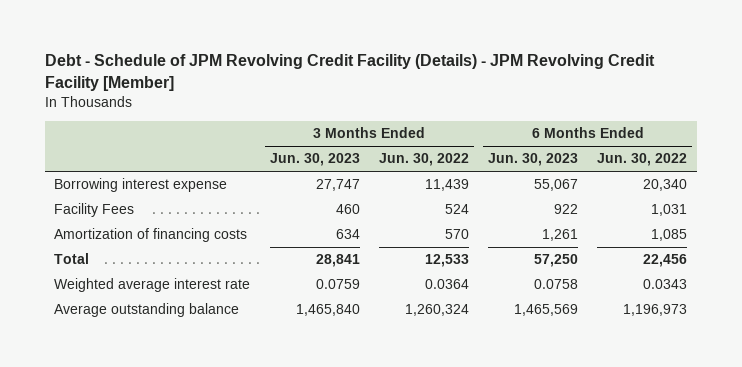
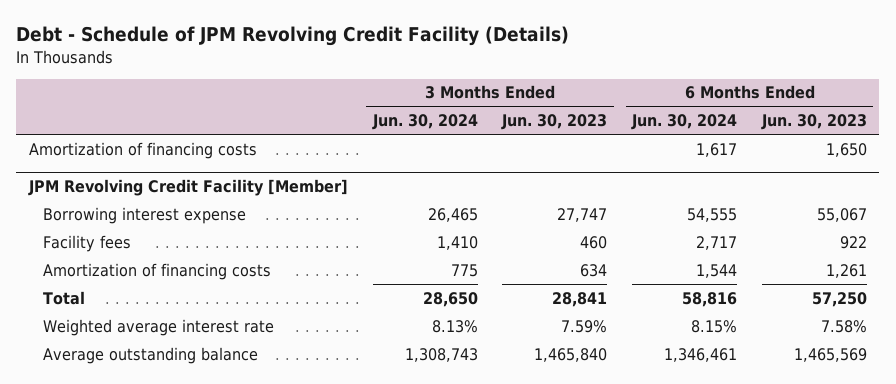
- Debt - Schedule of JPM Revolving Credit Facility (Details) - JPM Revolving Credit Facility [Member]
+ Debt - Schedule of JPM Revolving Credit Facility (Details)
- | 3 Months Ended Jun. 30, 2023 | 3 Months Ended Jun. 30, 2022 | 6 Months Ended Jun. 30, 2023 | 6 Months Ended Jun. 30, 2022
+ | 3 Months Ended Jun. 30, 2024 | 3 Months Ended Jun. 30, 2023 | 6 Months Ended Jun. 30, 2024 | 6 Months Ended Jun. 30, 2023
+ Amortization of financing costs | | | 1,617 | 1,650
+ JPM Revolving Credit Facility [Member]
- Facility Fees | 460 | 524 | 922 | 1,031
+ Facility fees | 1,410 | 460 | 2,717 | 922
- Weighted average interest rate | 0.0759 | 0.0364 | 0.0758 | 0.0343
+ Weighted average interest rate | 8.13% | 7.59% | 8.15% | 7.58%

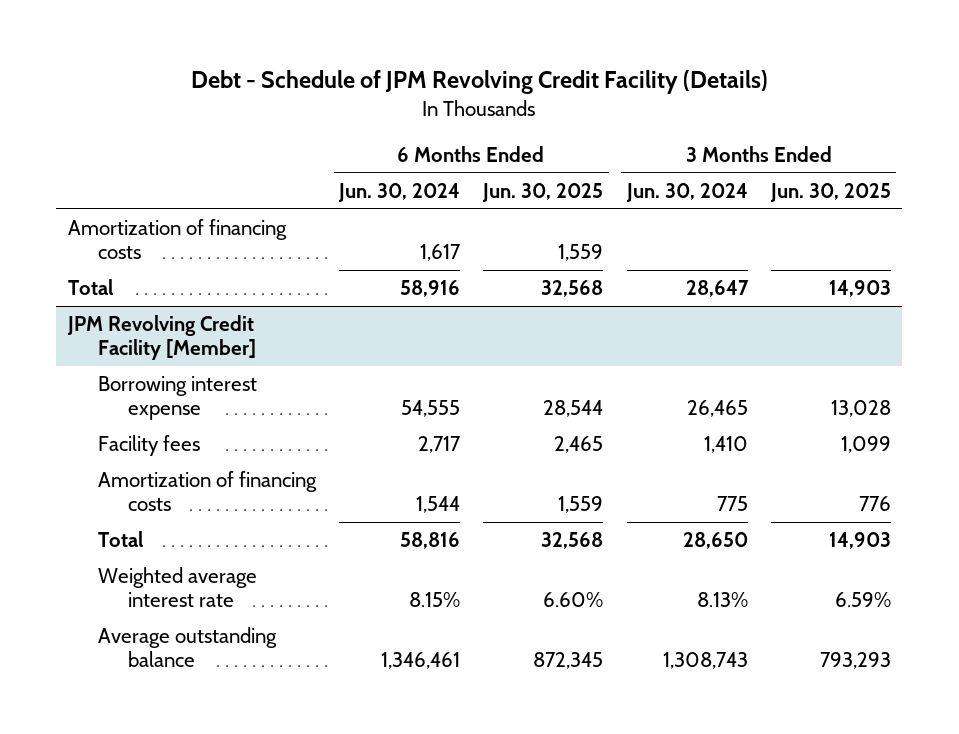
- | 3 Months Ended Jun. 30, 2024 | 3 Months Ended Jun. 30, 2023 | 6 Months Ended Jun. 30, 2024 | 6 Months Ended Jun. 30, 2023
+ | 6 Months Ended Jun. 30, 2024 | 6 Months Ended Jun. 30, 2025 | 3 Months Ended Jun. 30, 2024 | 3 Months Ended Jun. 30, 2025
+ Total | 58,916 | 32,568 | 28,647 | 14,903

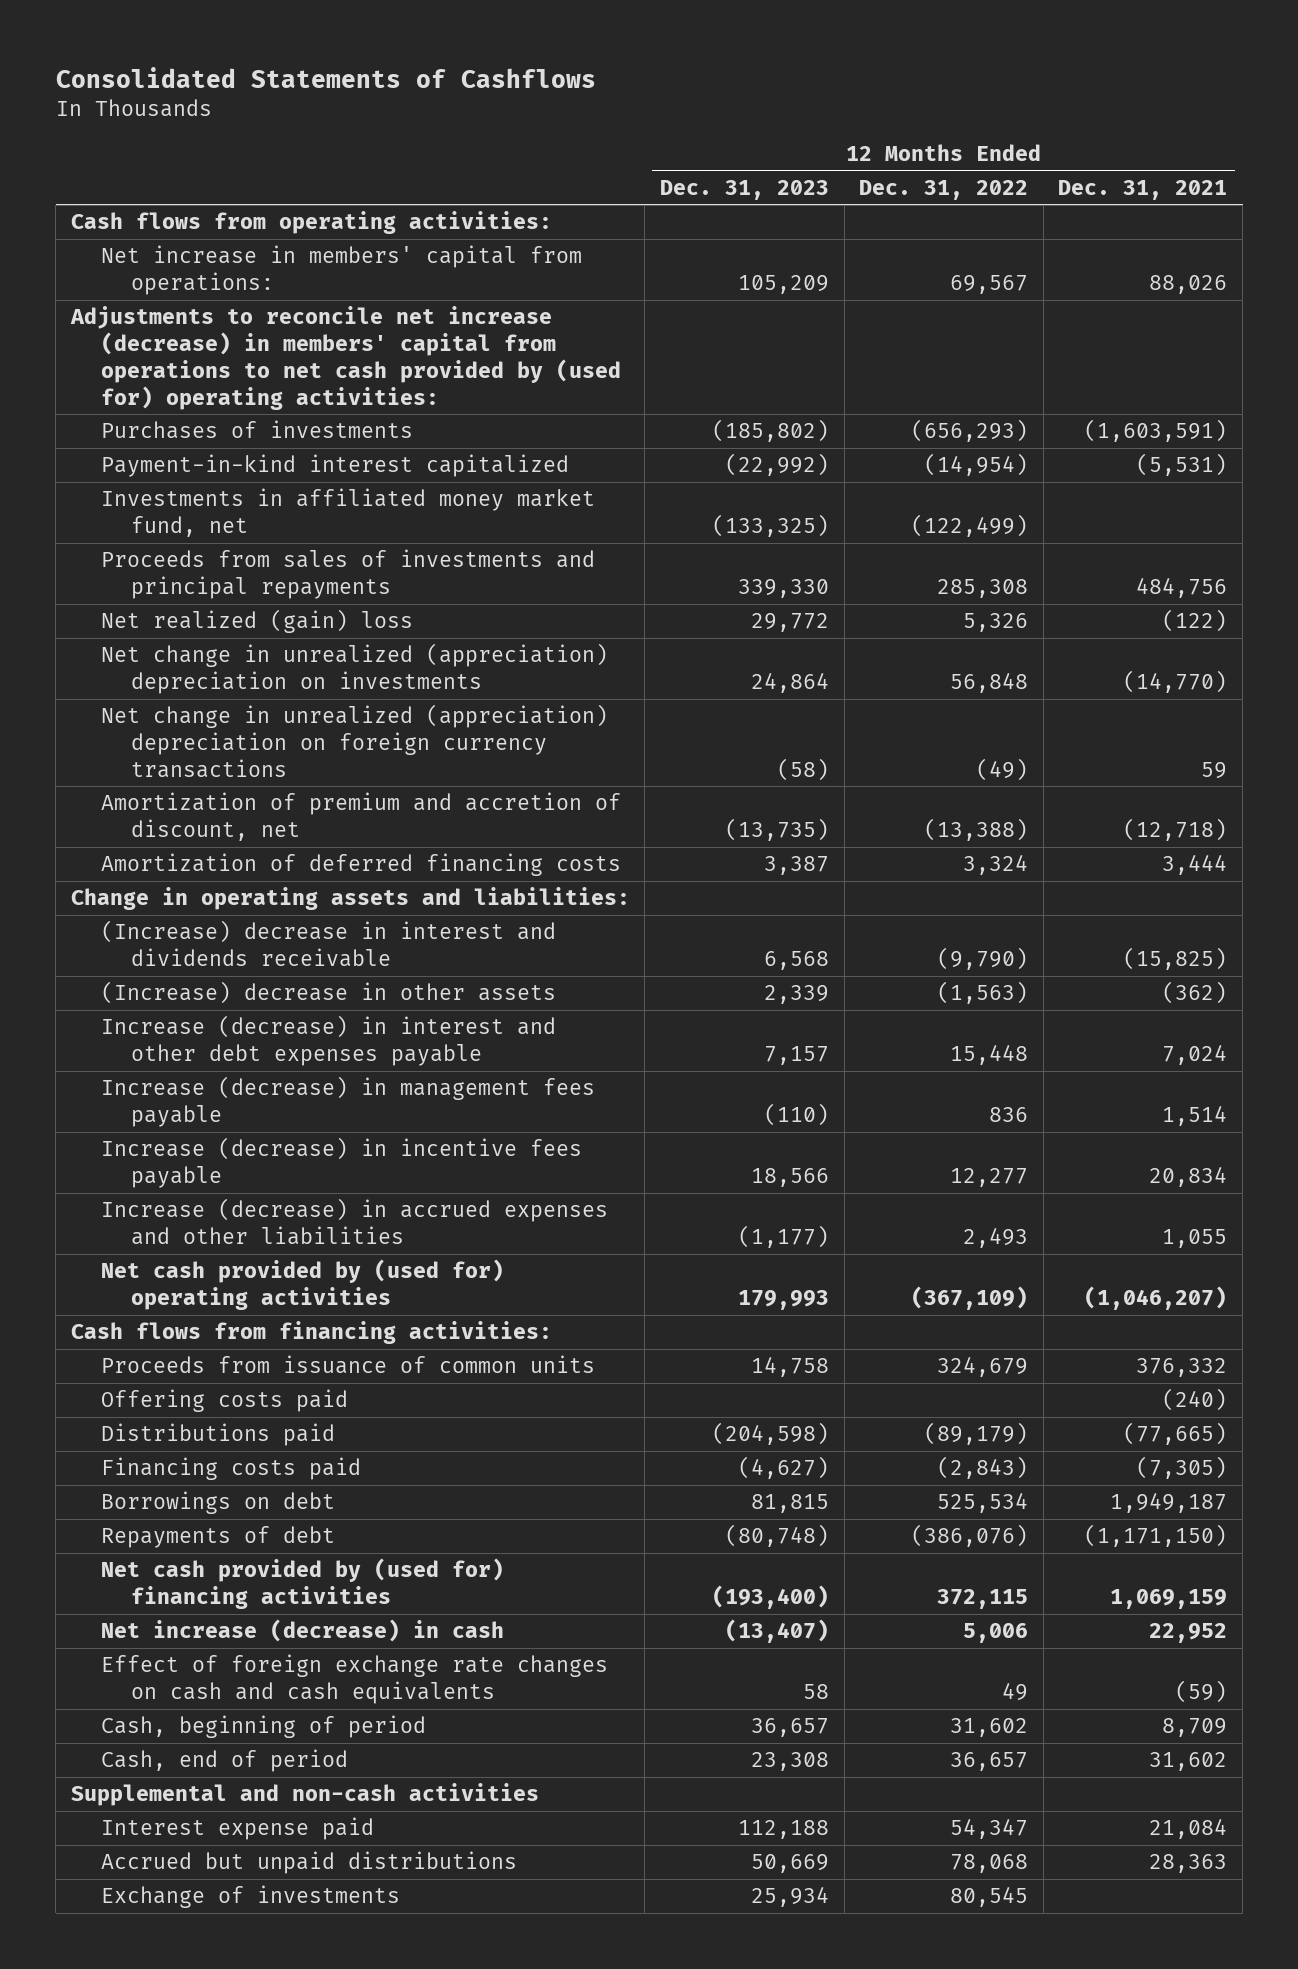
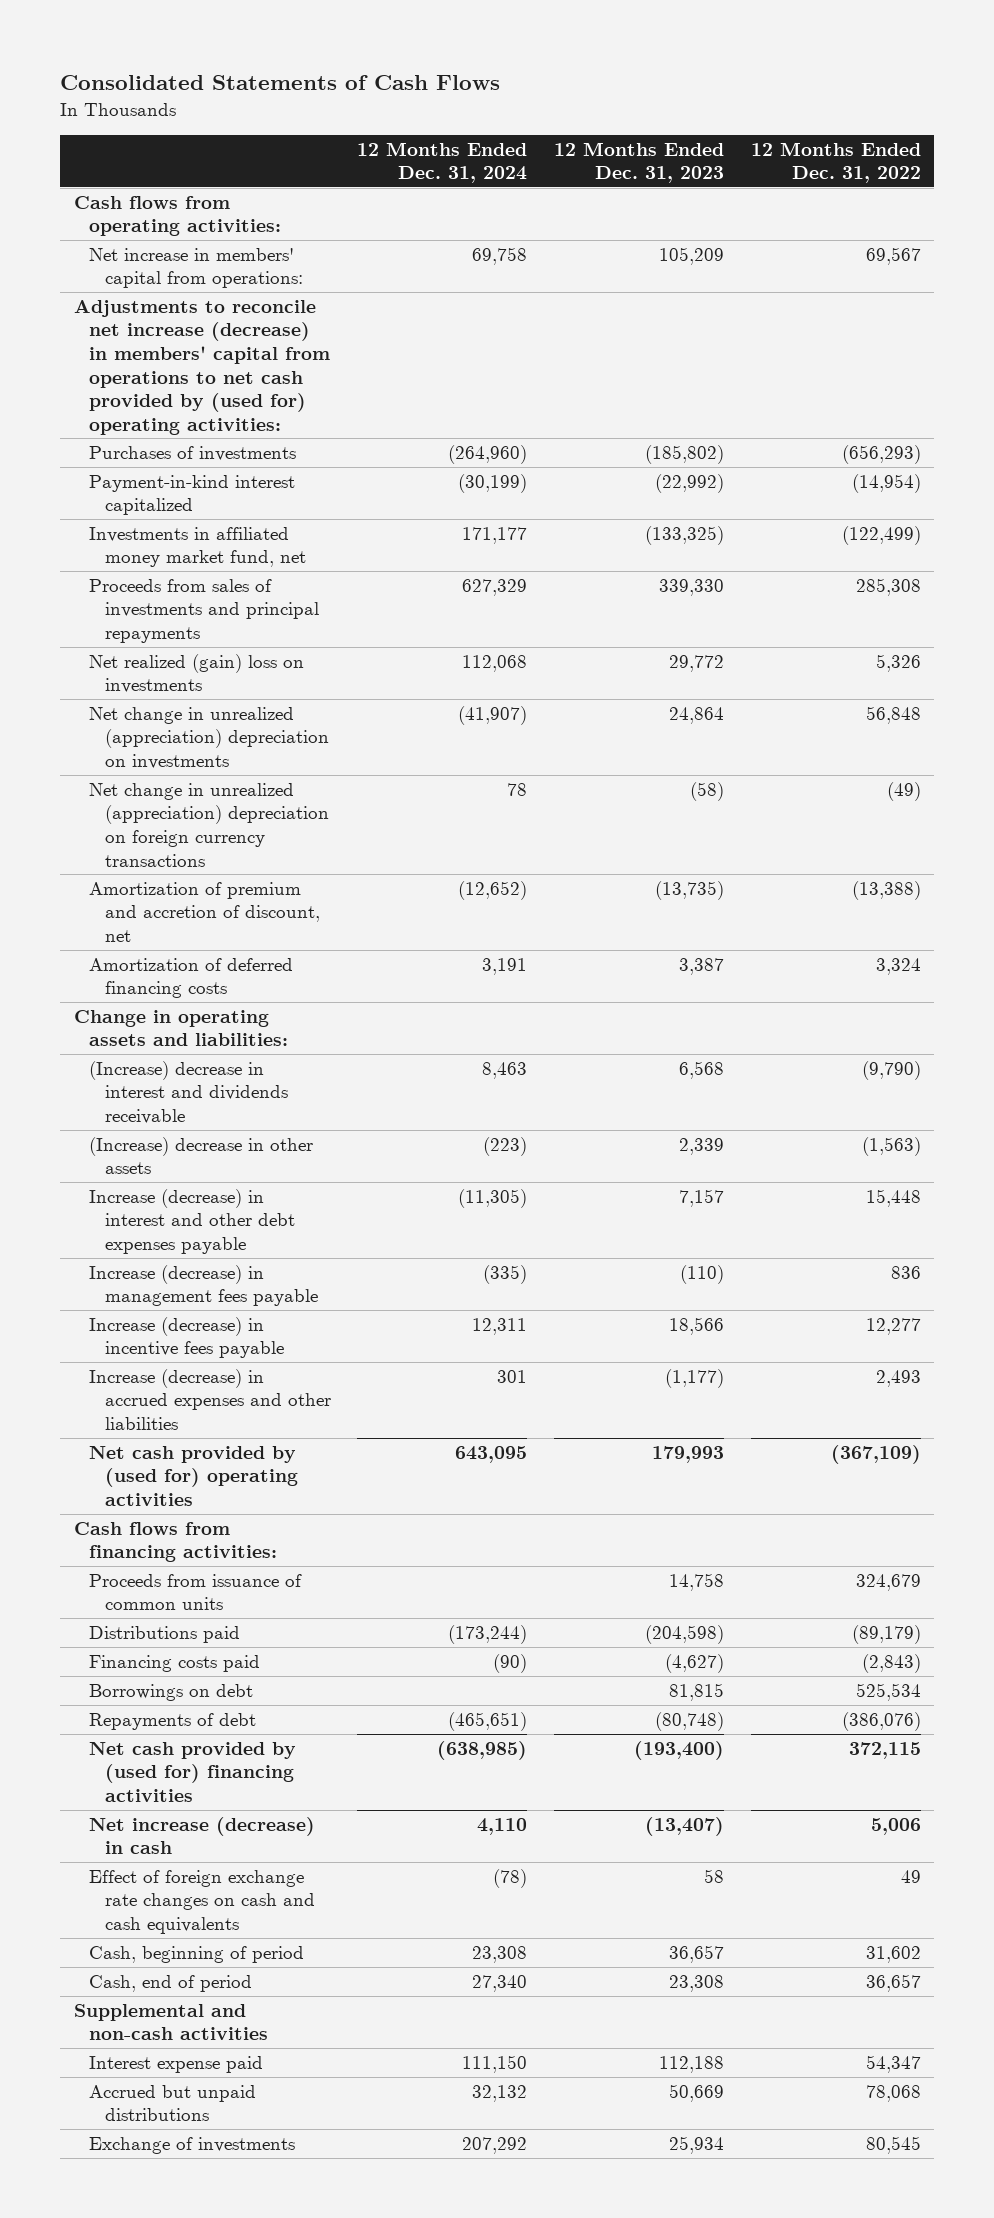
- Consolidated Statements of Cashflows
+ Consolidated Statements of Cash Flows
- | 12 Months Ended Dec. 31, 2023 | 12 Months Ended Dec. 31, 2022 | 12 Months Ended Dec. 31, 2021
+ | 12 Months Ended Dec. 31, 2024 | 12 Months Ended Dec. 31, 2023 | 12 Months Ended Dec. 31, 2022
- Net realized (gain) loss | 29,772 | 5,326 | (122)
+ Net realized (gain) loss on investments | 112,068 | 29,772 | 5,326
- Offering costs paid | | | (240)

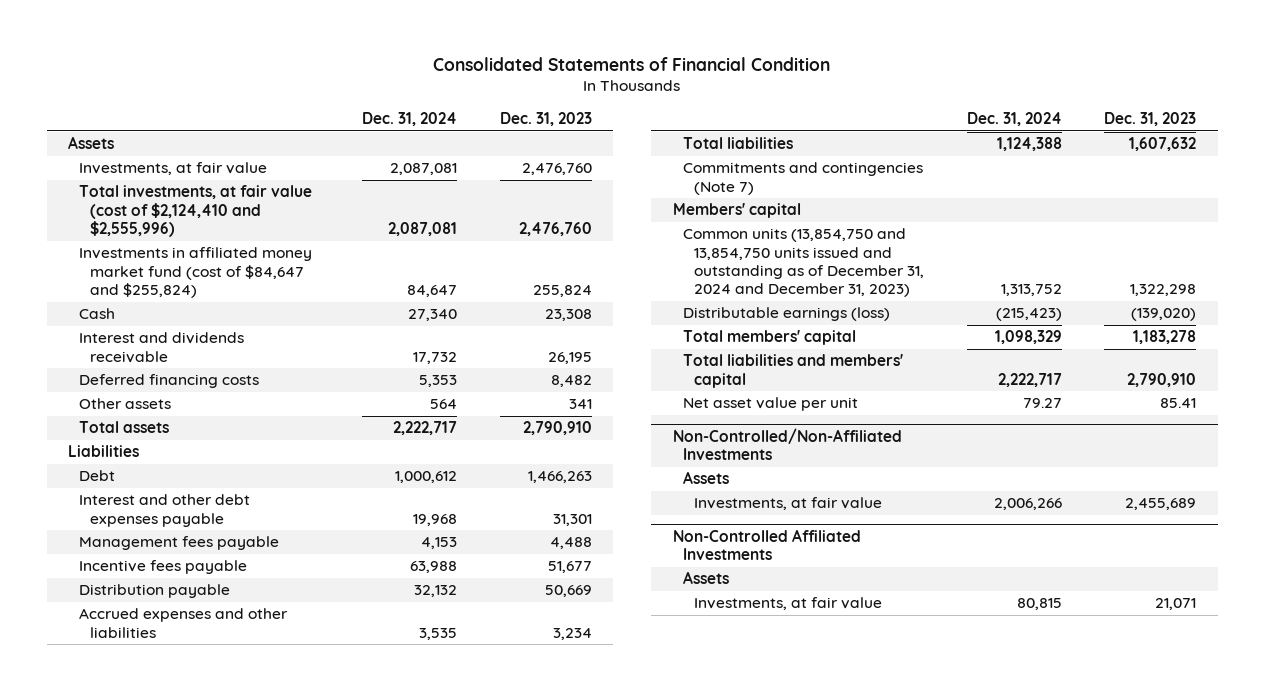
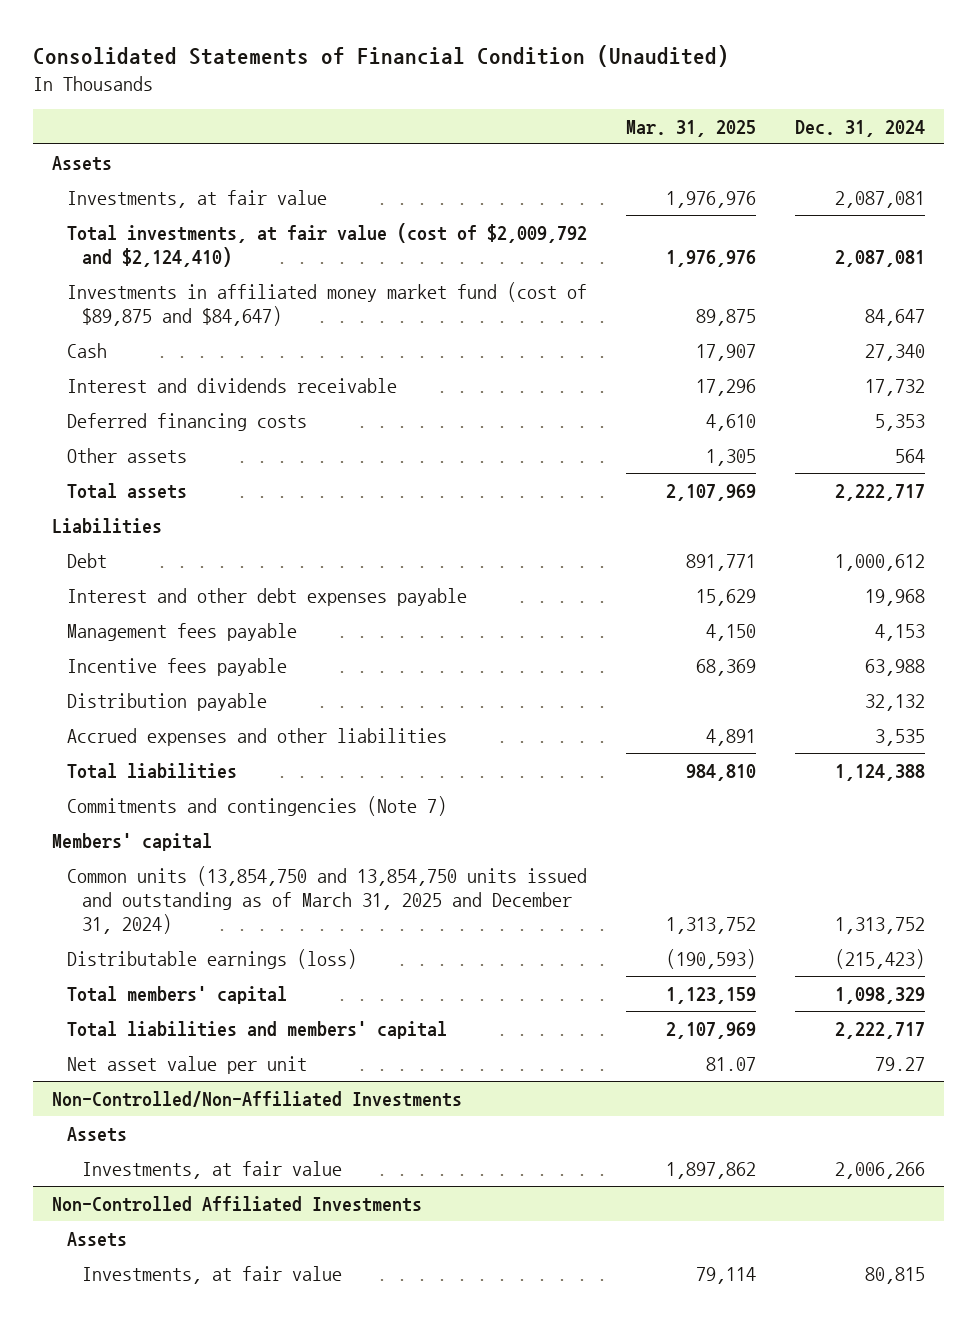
- Consolidated Statements of Financial Condition
+ Consolidated Statements of Financial Condition (Unaudited)
- | Dec. 31, 2024 | Dec. 31, 2023
+ | Mar. 31, 2025 | Dec. 31, 2024
- Total investments, at fair value (cost of $2,124,410 and $2,555,996) | 2,087,081 | 2,476,760
- Investments in affiliated money market fund (cost of $84,647 and $255,824) | 84,647 | 255,824
+ Total investments, at fair value (cost of $2,009,792 and $2,124,410) | 1,976,976 | 2,087,081
+ Investments in affiliated money market fund (cost of $89,875 and $84,647) | 89,875 | 84,647
- Common units (13,854,750 and 13,854,750 units issued and outstanding as of December 31, 2024 and December 31, 2023) | 1,313,752 | 1,322,298
+ Common units (13,854,750 and 13,854,750 units issued and outstanding as of March 31, 2025 and December 31, 2024) | 1,313,752 | 1,313,752

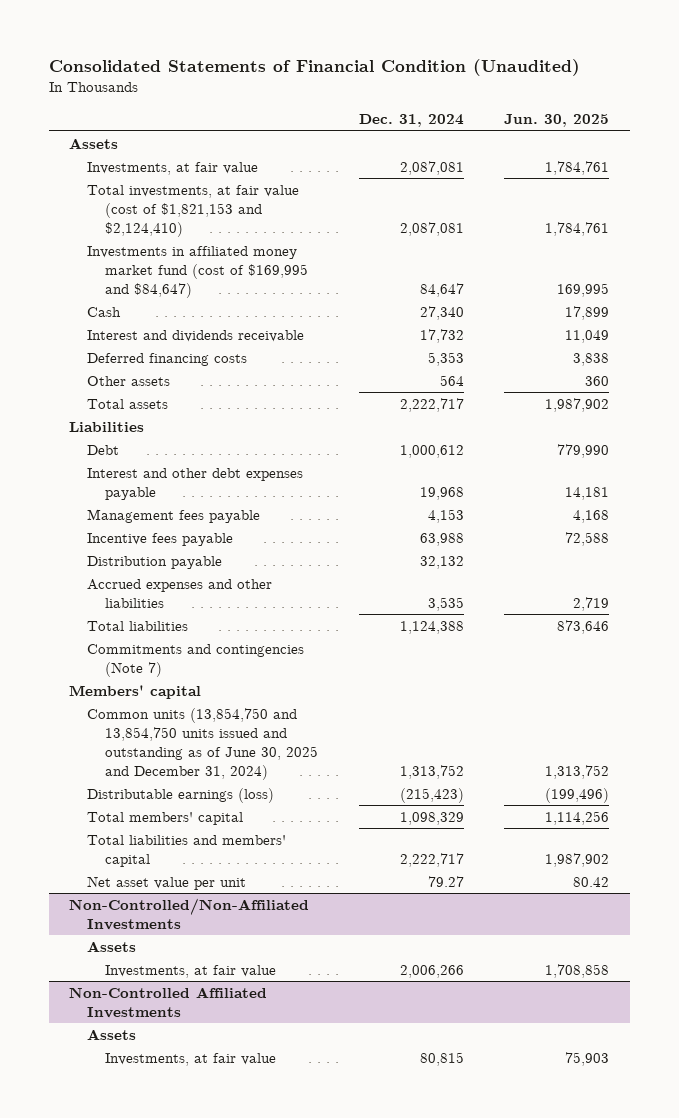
- | Mar. 31, 2025 | Dec. 31, 2024
+ | Dec. 31, 2024 | Jun. 30, 2025
- Total investments, at fair value (cost of $2,009,792 and $2,124,410) | 1,976,976 | 2,087,081
- Investments in affiliated money market fund (cost of $89,875 and $84,647) | 89,875 | 84,647
+ Total investments, at fair value (cost of $1,821,153 and $2,124,410) | 2,087,081 | 1,784,761
+ Investments in affiliated money market fund (cost of $169,995 and $84,647) | 84,647 | 169,995
- Common units (13,854,750 and 13,854,750 units issued and outstanding as of March 31, 2025 and December 31, 2024) | 1,313,752 | 1,313,752
+ Common units (13,854,750 and 13,854,750 units issued and outstanding as of June 30, 2025 and December 31, 2024) | 1,313,752 | 1,313,752

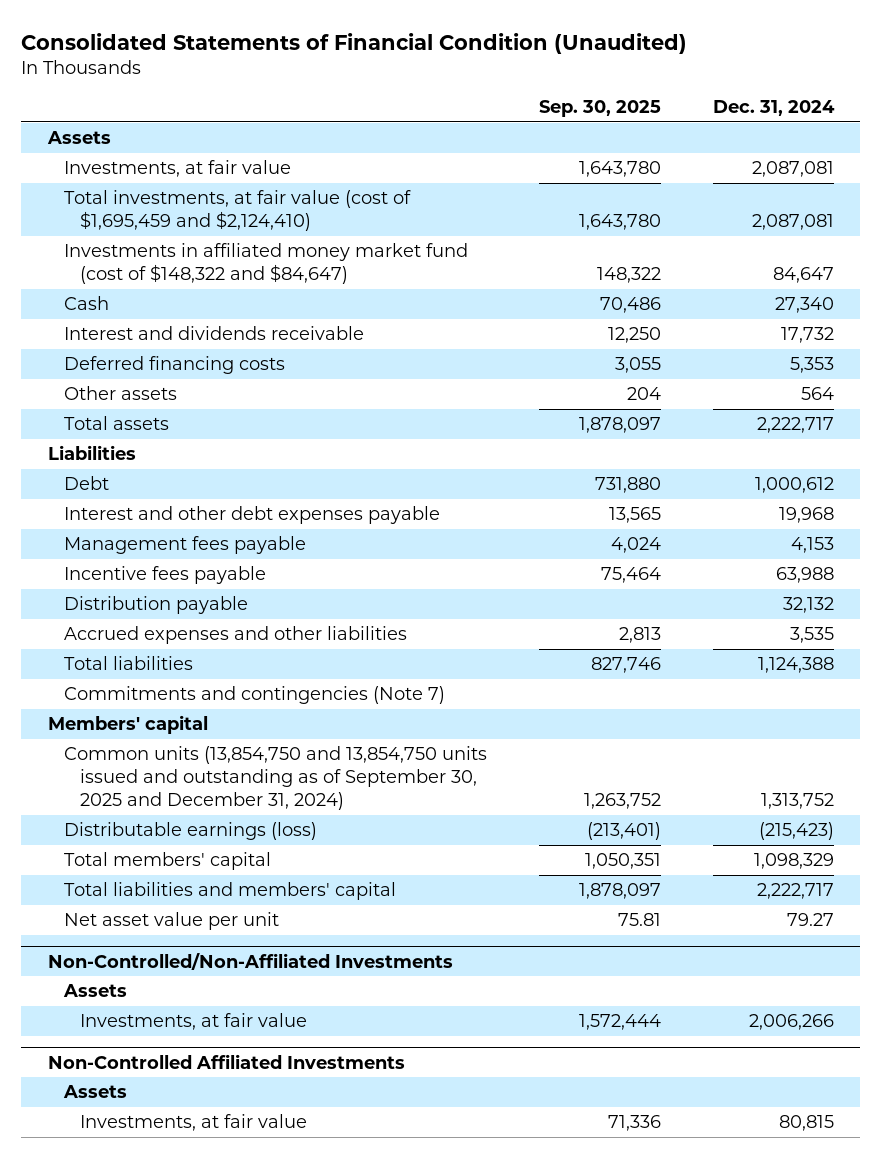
- | Dec. 31, 2024 | Jun. 30, 2025
+ | Sep. 30, 2025 | Dec. 31, 2024
- Total investments, at fair value (cost of $1,821,153 and $2,124,410) | 2,087,081 | 1,784,761
- Investments in affiliated money market fund (cost of $169,995 and $84,647) | 84,647 | 169,995
+ Total investments, at fair value (cost of $1,695,459 and $2,124,410) | 1,643,780 | 2,087,081
+ Investments in affiliated money market fund (cost of $148,322 and $84,647) | 148,322 | 84,647
- Common units (13,854,750 and 13,854,750 units issued and outstanding as of June 30, 2025 and December 31, 2024) | 1,313,752 | 1,313,752
+ Common units (13,854,750 and 13,854,750 units issued and outstanding as of September 30, 2025 and December 31, 2024) | 1,263,752 | 1,313,752

